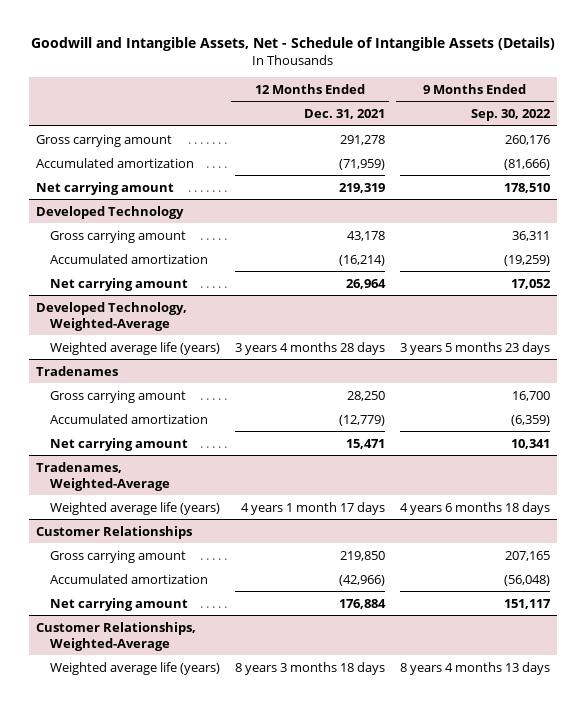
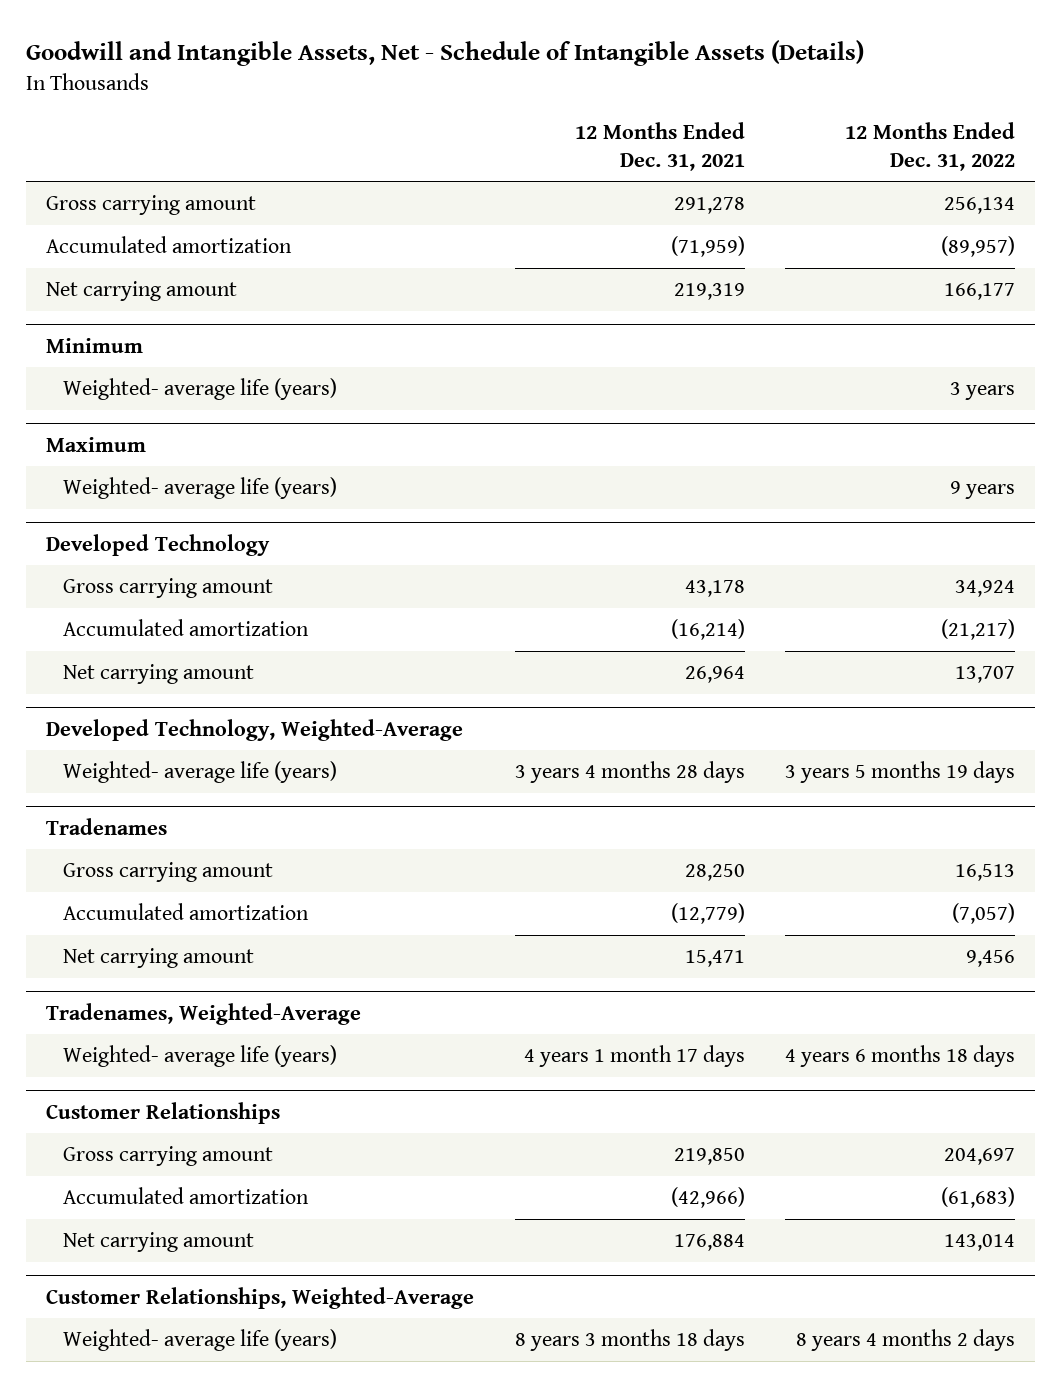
- | 12 Months Ended Dec. 31, 2021 | 9 Months Ended Sep. 30, 2022
+ | 12 Months Ended Dec. 31, 2021 | 12 Months Ended Dec. 31, 2022
+ Minimum
+ Weighted- average life (years) | | 3 years
+ Maximum
+ Weighted- average life (years) | | 9 years
@ Developed Technology, Weighted-Average
- Weighted average life (years) | 3 years 4 months 28 days | 3 years 5 months 23 days
+ Weighted- average life (years) | 3 years 4 months 28 days | 3 years 5 months 19 days
@ Tradenames, Weighted-Average
- Weighted average life (years) | 4 years 1 month 17 days | 4 years 6 months 18 days
+ Weighted- average life (years) | 4 years 1 month 17 days | 4 years 6 months 18 days
@ Customer Relationships, Weighted-Average
- Weighted average life (years) | 8 years 3 months 18 days | 8 years 4 months 13 days
+ Weighted- average life (years) | 8 years 3 months 18 days | 8 years 4 months 2 days

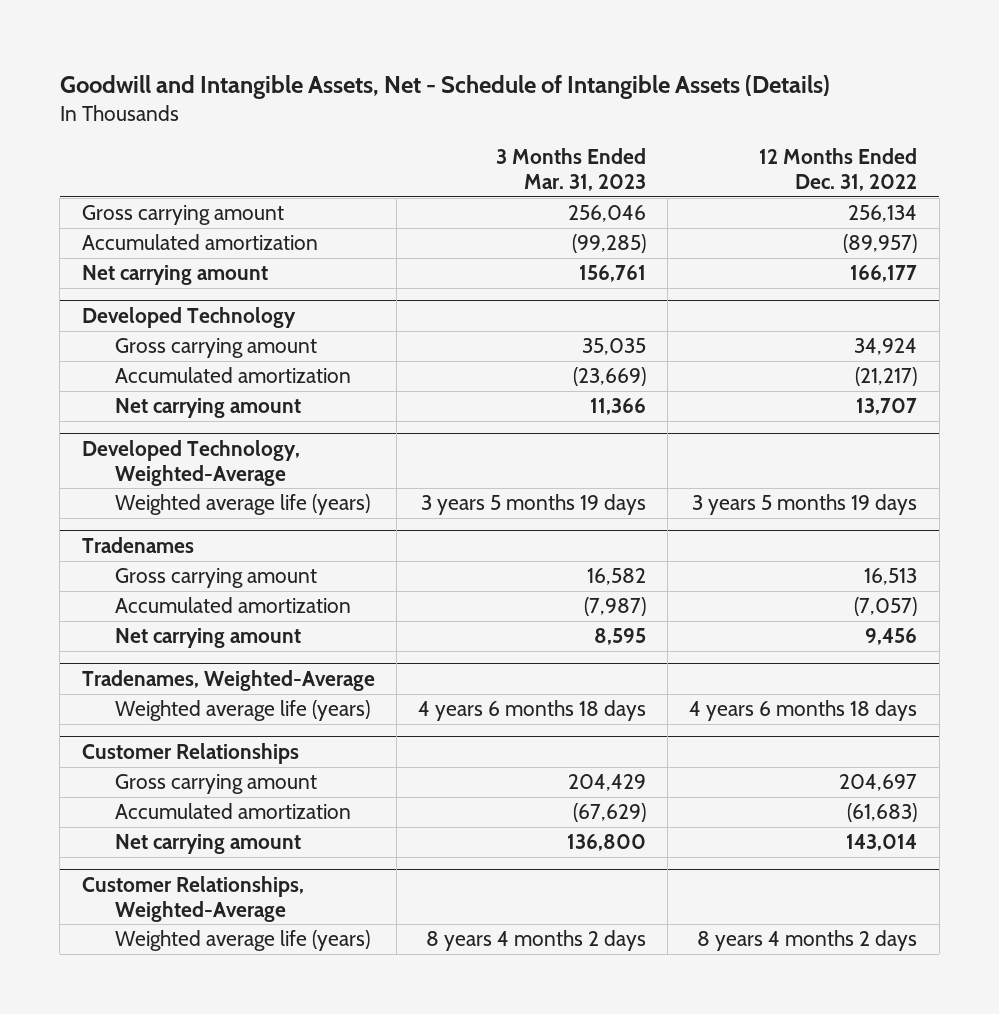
- | 12 Months Ended Dec. 31, 2021 | 12 Months Ended Dec. 31, 2022
+ | 3 Months Ended Mar. 31, 2023 | 12 Months Ended Dec. 31, 2022
- Minimum
- Weighted- average life (years) | | 3 years
- Maximum
- Weighted- average life (years) | | 9 years
@ Developed Technology, Weighted-Average
- Weighted- average life (years) | 3 years 4 months 28 days | 3 years 5 months 19 days
+ Weighted average life (years) | 3 years 5 months 19 days | 3 years 5 months 19 days
@ Tradenames, Weighted-Average
- Weighted- average life (years) | 4 years 1 month 17 days | 4 years 6 months 18 days
+ Weighted average life (years) | 4 years 6 months 18 days | 4 years 6 months 18 days
@ Customer Relationships, Weighted-Average
- Weighted- average life (years) | 8 years 3 months 18 days | 8 years 4 months 2 days
+ Weighted average life (years) | 8 years 4 months 2 days | 8 years 4 months 2 days

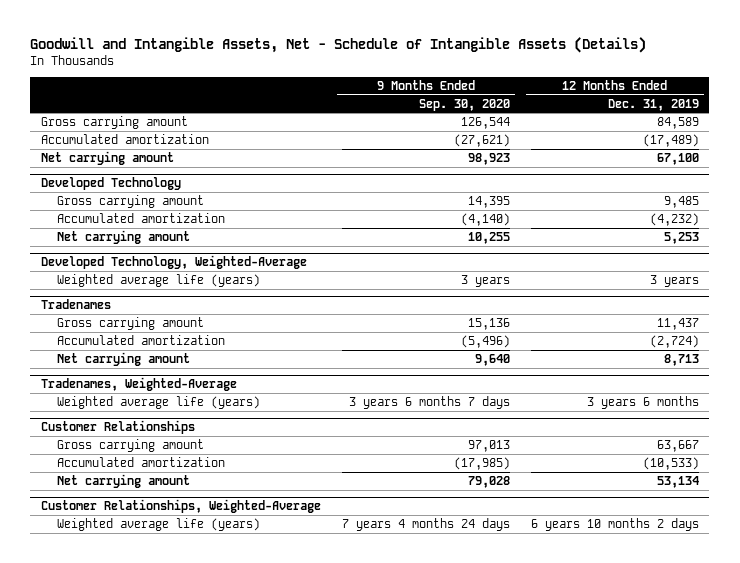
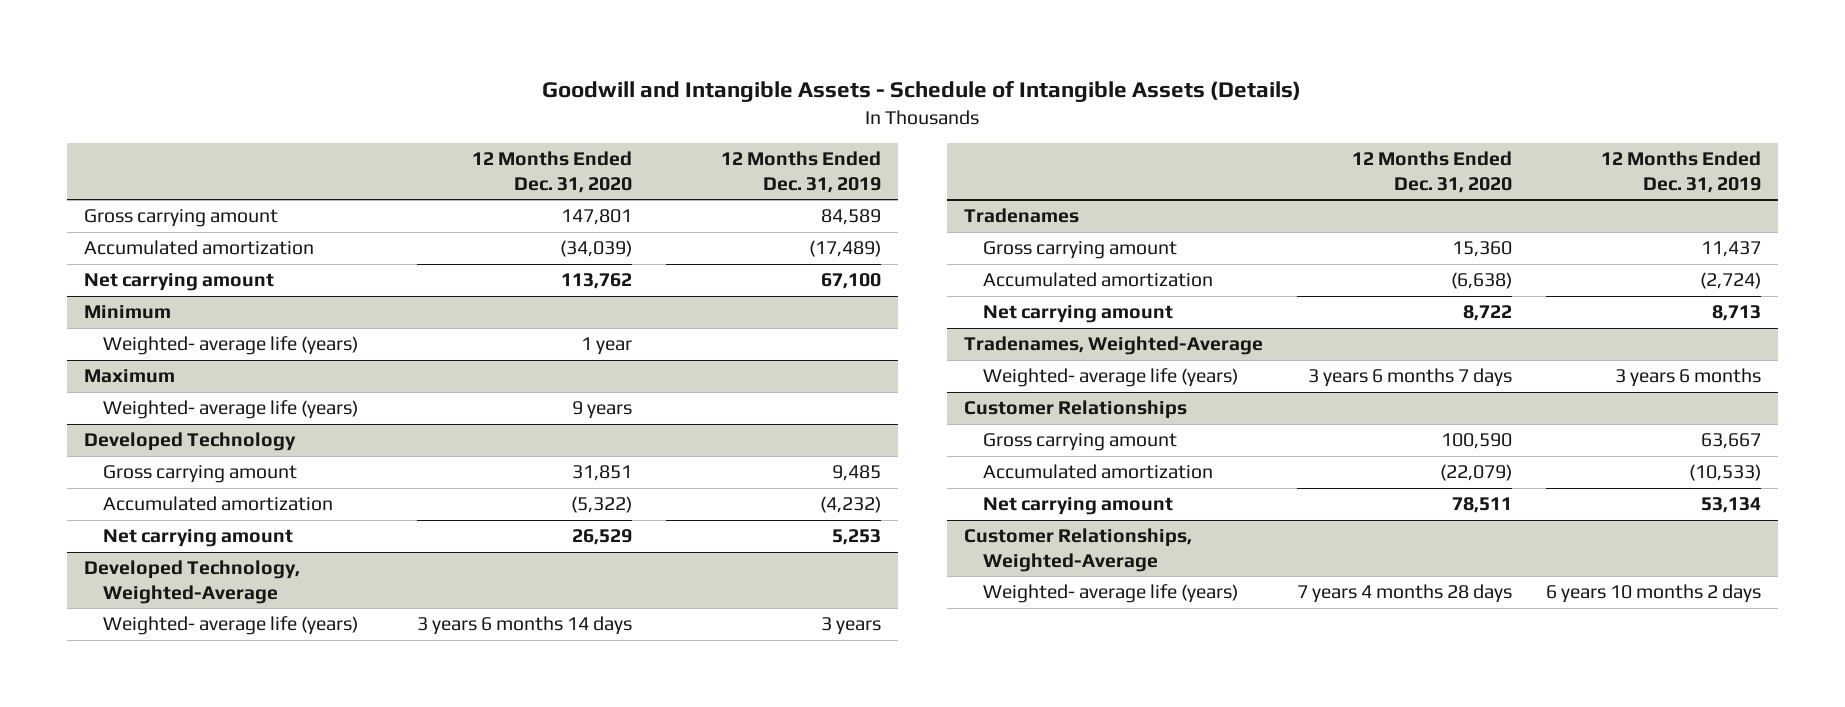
- Goodwill and Intangible Assets, Net - Schedule of Intangible Assets (Details)
+ Goodwill and Intangible Assets - Schedule of Intangible Assets (Details)
- | 9 Months Ended Sep. 30, 2020 | 12 Months Ended Dec. 31, 2019
+ | 12 Months Ended Dec. 31, 2020 | 12 Months Ended Dec. 31, 2019
+ Minimum
+ Weighted- average life (years) | 1 year |
+ Maximum
+ Weighted- average life (years) | 9 years |
@ Developed Technology, Weighted-Average
- Weighted average life (years) | 3 years | 3 years
+ Weighted- average life (years) | 3 years 6 months 14 days | 3 years
@ Tradenames, Weighted-Average
- Weighted average life (years) | 3 years 6 months 7 days | 3 years 6 months
+ Weighted- average life (years) | 3 years 6 months 7 days | 3 years 6 months
@ Customer Relationships, Weighted-Average
- Weighted average life (years) | 7 years 4 months 24 days | 6 years 10 months 2 days
+ Weighted- average life (years) | 7 years 4 months 28 days | 6 years 10 months 2 days

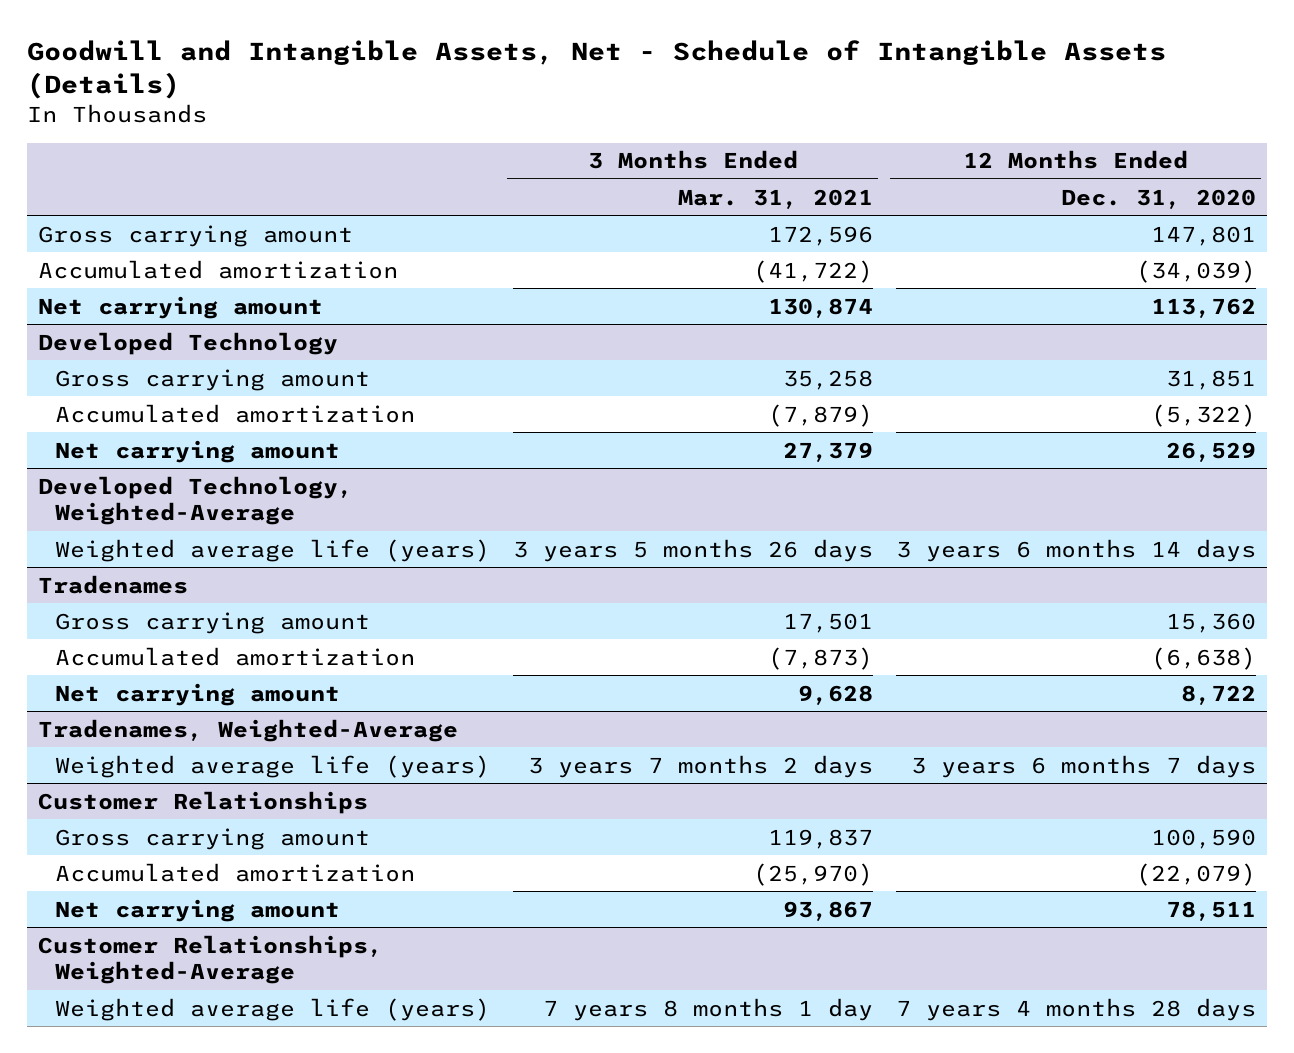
- Goodwill and Intangible Assets - Schedule of Intangible Assets (Details)
+ Goodwill and Intangible Assets, Net - Schedule of Intangible Assets (Details)
- | 12 Months Ended Dec. 31, 2020 | 12 Months Ended Dec. 31, 2019
+ | 3 Months Ended Mar. 31, 2021 | 12 Months Ended Dec. 31, 2020
- Minimum
- Weighted- average life (years) | 1 year |
- Maximum
- Weighted- average life (years) | 9 years |
@ Developed Technology, Weighted-Average
- Weighted- average life (years) | 3 years 6 months 14 days | 3 years
+ Weighted average life (years) | 3 years 5 months 26 days | 3 years 6 months 14 days
@ Tradenames, Weighted-Average
- Weighted- average life (years) | 3 years 6 months 7 days | 3 years 6 months
+ Weighted average life (years) | 3 years 7 months 2 days | 3 years 6 months 7 days
@ Customer Relationships, Weighted-Average
- Weighted- average life (years) | 7 years 4 months 28 days | 6 years 10 months 2 days
+ Weighted average life (years) | 7 years 8 months 1 day | 7 years 4 months 28 days

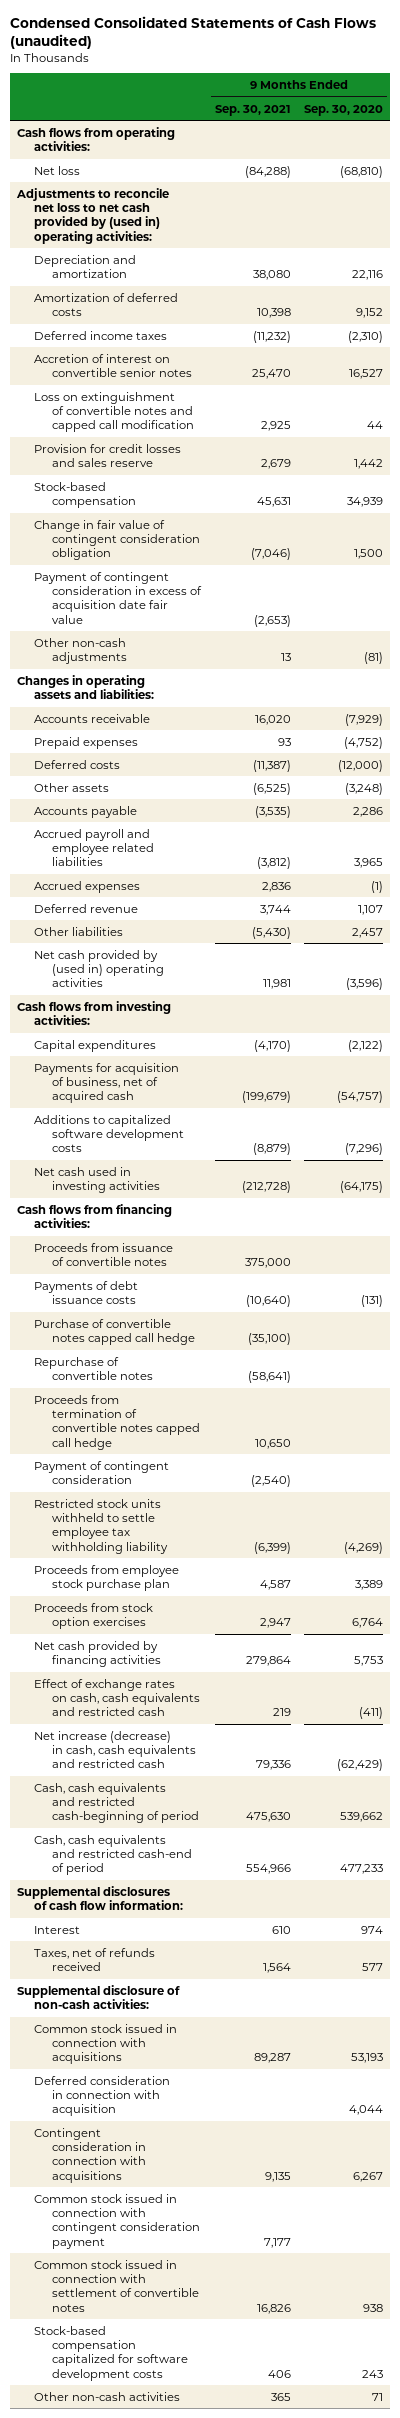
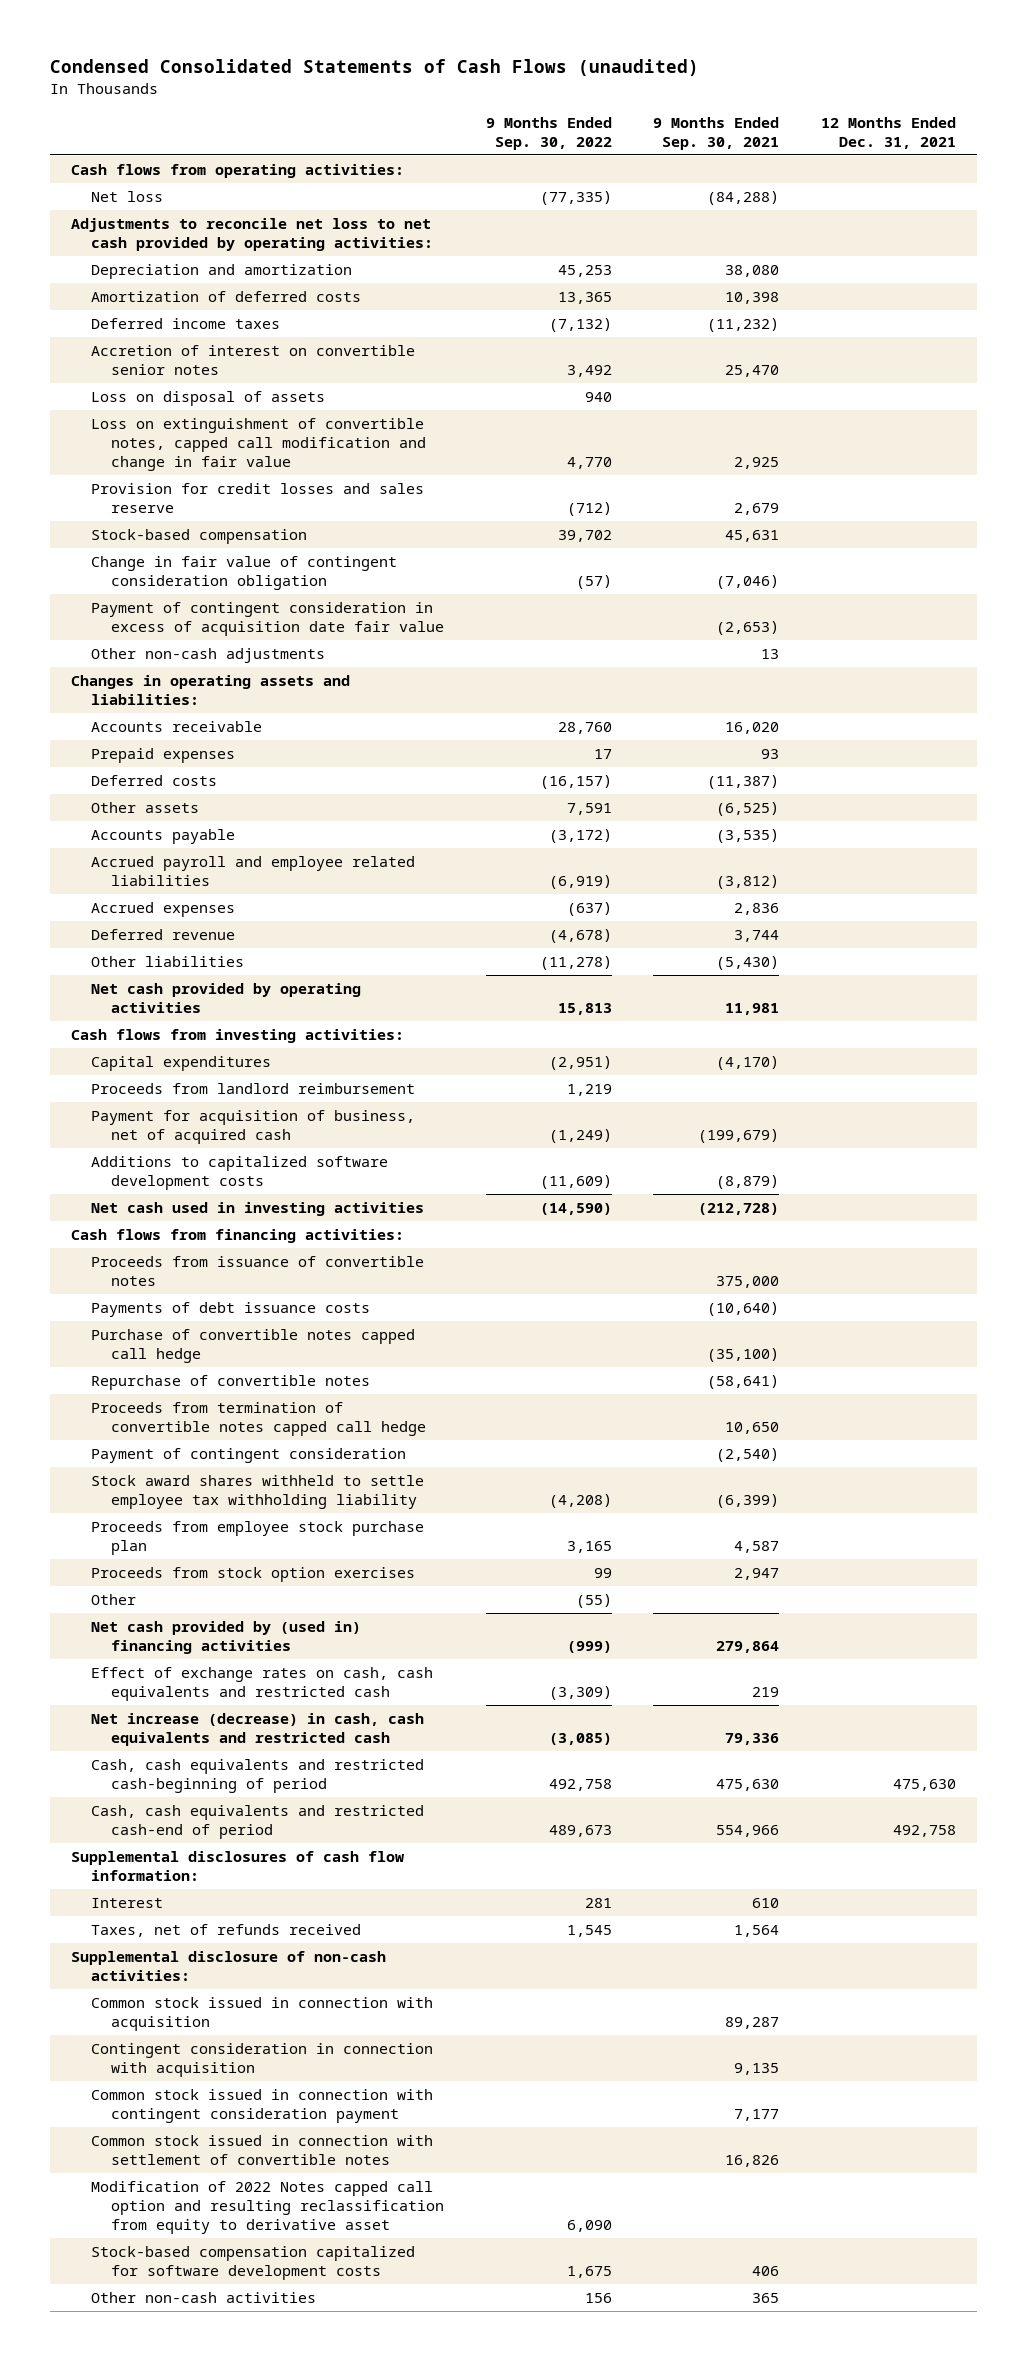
- | 9 Months Ended Sep. 30, 2021 | 9 Months Ended Sep. 30, 2020
+ | 9 Months Ended Sep. 30, 2022 | 9 Months Ended Sep. 30, 2021 | 12 Months Ended Dec. 31, 2021
- Adjustments to reconcile net loss to net cash provided by (used in) operating activities:
+ Adjustments to reconcile net loss to net cash provided by operating activities:
- Loss on extinguishment of convertible notes and capped call modification | 2,925 | 44
+ Loss on disposal of assets | 940 | |
+ Loss on extinguishment of convertible notes, capped call modification and change in fair value | 4,770 | 2,925 |
- Net cash provided by (used in) operating activities | 11,981 | (3,596)
+ Net cash provided by operating activities | 15,813 | 11,981 |
- Payments for acquisition of business, net of acquired cash | (199,679) | (54,757)
+ Proceeds from landlord reimbursement | 1,219 | |
+ Payment for acquisition of business, net of acquired cash | (1,249) | (199,679) |
- Restricted stock units withheld to settle employee tax withholding liability | (6,399) | (4,269)
+ Stock award shares withheld to settle employee tax withholding liability | (4,208) | (6,399) |
- Net cash provided by financing activities | 279,864 | 5,753
+ Other | (55) | |
+ Net cash provided by (used in) financing activities | (999) | 279,864 |
- Common stock issued in connection with acquisitions | 89,287 | 53,193
- Deferred consideration in connection with acquisition | | 4,044
- Contingent consideration in connection with acquisitions | 9,135 | 6,267
+ Common stock issued in connection with acquisition | | 89,287 |
+ Contingent consideration in connection with acquisition | | 9,135 |
+ Modification of 2022 Notes capped call option and resulting reclassification from equity to derivative asset | 6,090 | |

